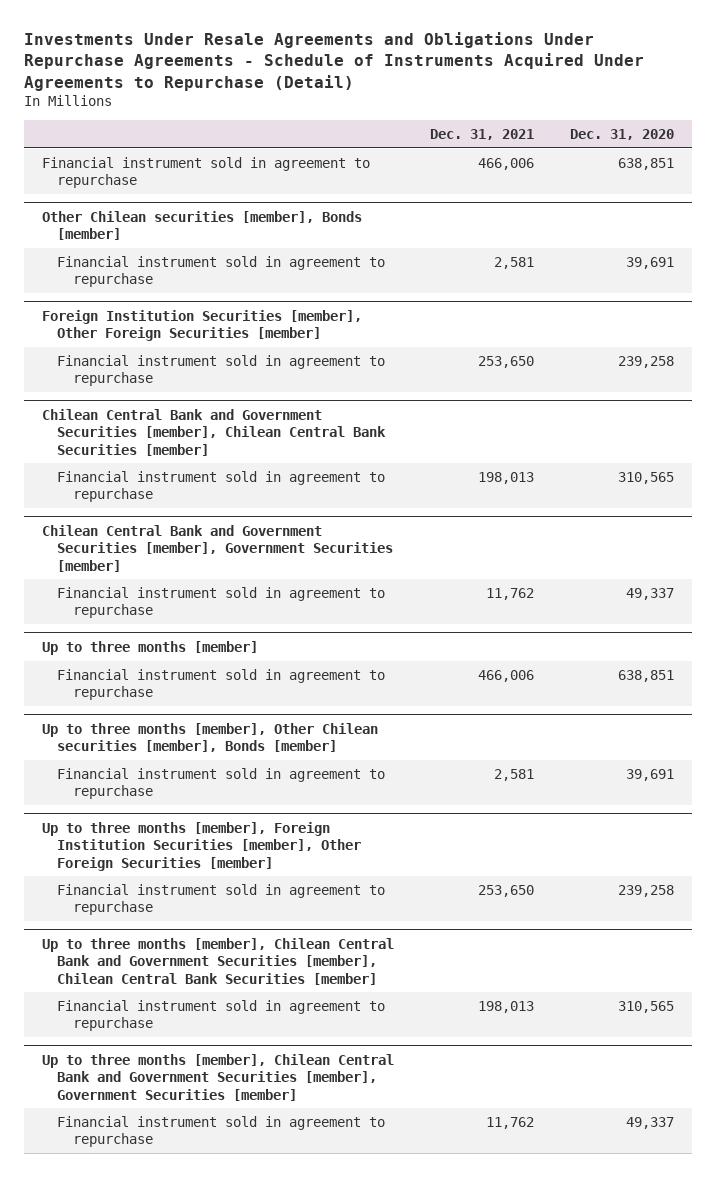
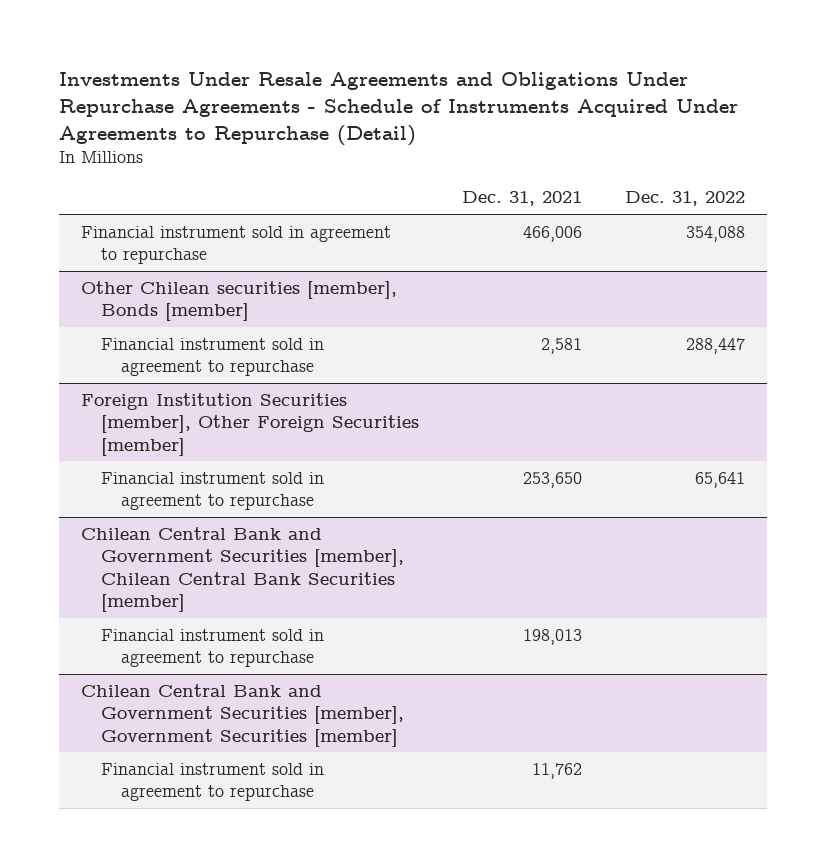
- | Dec. 31, 2021 | Dec. 31, 2020
+ | Dec. 31, 2021 | Dec. 31, 2022
- Up to three months [member]
- Financial instrument sold in agreement to repurchase | 466,006 | 638,851
- Up to three months [member], Other Chilean securities [member], Bonds [member]
- Financial instrument sold in agreement to repurchase | 2,581 | 39,691
- Up to three months [member], Foreign Institution Securities [member], Other Foreign Securities [member]
- Financial instrument sold in agreement to repurchase | 253,650 | 239,258
- Up to three months [member], Chilean Central Bank and Government Securities [member], Chilean Central Bank Securities [member]
- Financial instrument sold in agreement to repurchase | 198,013 | 310,565
- Up to three months [member], Chilean Central Bank and Government Securities [member], Government Securities [member]
- Financial instrument sold in agreement to repurchase | 11,762 | 49,337

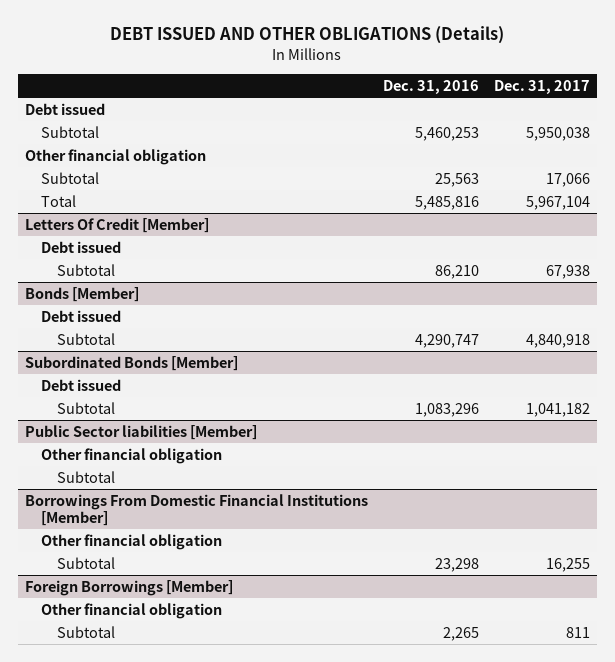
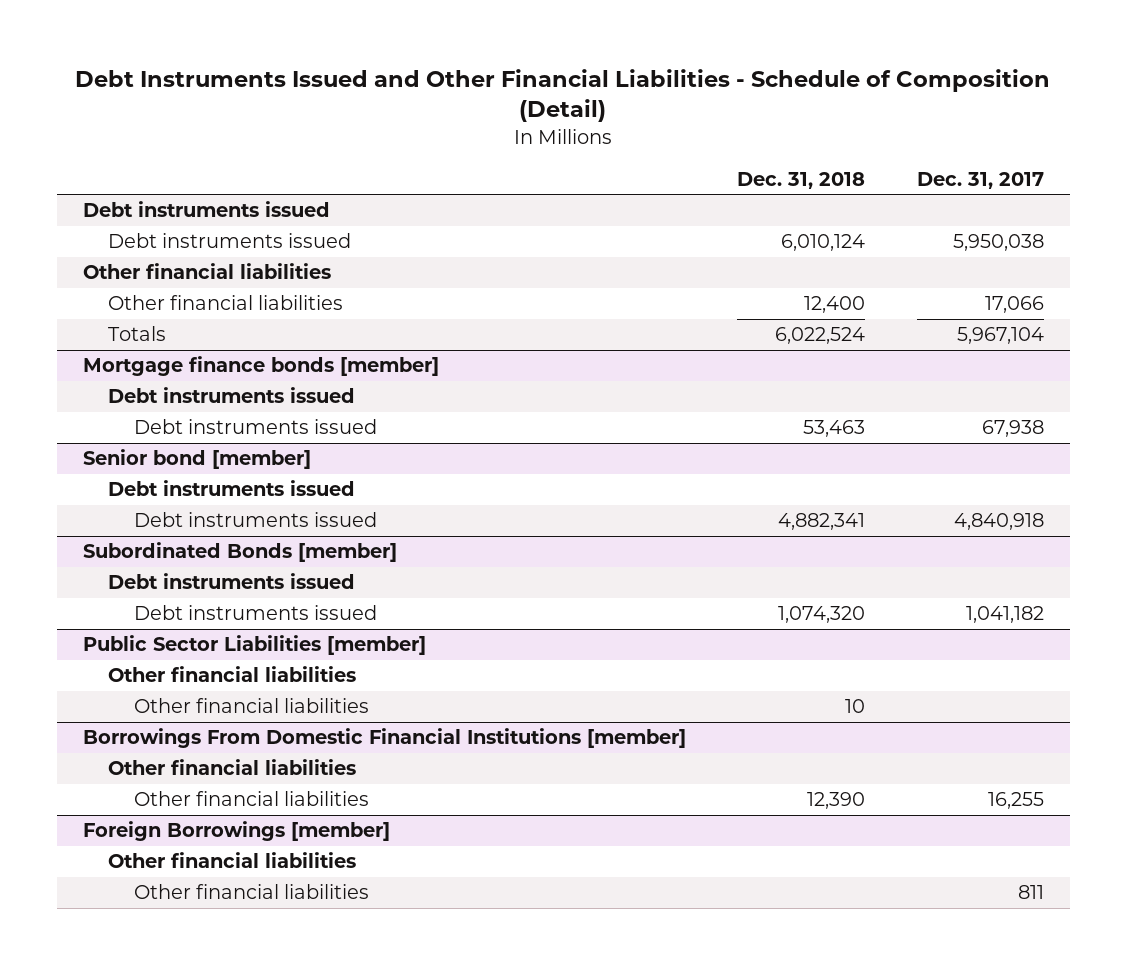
- DEBT ISSUED AND OTHER OBLIGATIONS (Details)
+ Debt Instruments Issued and Other Financial Liabilities - Schedule of Composition (Detail)
- | Dec. 31, 2016 | Dec. 31, 2017
+ | Dec. 31, 2018 | Dec. 31, 2017
- Debt issued
- Subtotal | 5,460,253 | 5,950,038
- Other financial obligation
- Subtotal | 25,563 | 17,066
- Total | 5,485,816 | 5,967,104
- Letters Of Credit [Member]
- Debt issued
- Subtotal | 86,210 | 67,938
- Bonds [Member]
- Debt issued
- Subtotal | 4,290,747 | 4,840,918
- Subordinated Bonds [Member]
- Debt issued
- Subtotal | 1,083,296 | 1,041,182
- Public Sector liabilities [Member]
- Other financial obligation
- Subtotal
- Borrowings From Domestic Financial Institutions [Member]
- Other financial obligation
- Subtotal | 23,298 | 16,255
- Foreign Borrowings [Member]
- Other financial obligation
- Subtotal | 2,265 | 811
+ Debt instruments issued
+ Debt instruments issued | 6,010,124 | 5,950,038
+ Other financial liabilities
+ Other financial liabilities | 12,400 | 17,066
+ Totals | 6,022,524 | 5,967,104
+ Mortgage finance bonds [member]
+ Debt instruments issued
+ Debt instruments issued | 53,463 | 67,938
+ Senior bond [member]
+ Debt instruments issued
+ Debt instruments issued | 4,882,341 | 4,840,918
+ Subordinated Bonds [member]
+ Debt instruments issued
+ Debt instruments issued | 1,074,320 | 1,041,182
+ Public Sector Liabilities [member]
+ Other financial liabilities
+ Other financial liabilities | 10 |
+ Borrowings From Domestic Financial Institutions [member]
+ Other financial liabilities
+ Other financial liabilities | 12,390 | 16,255
+ Foreign Borrowings [member]
+ Other financial liabilities
+ Other financial liabilities | | 811

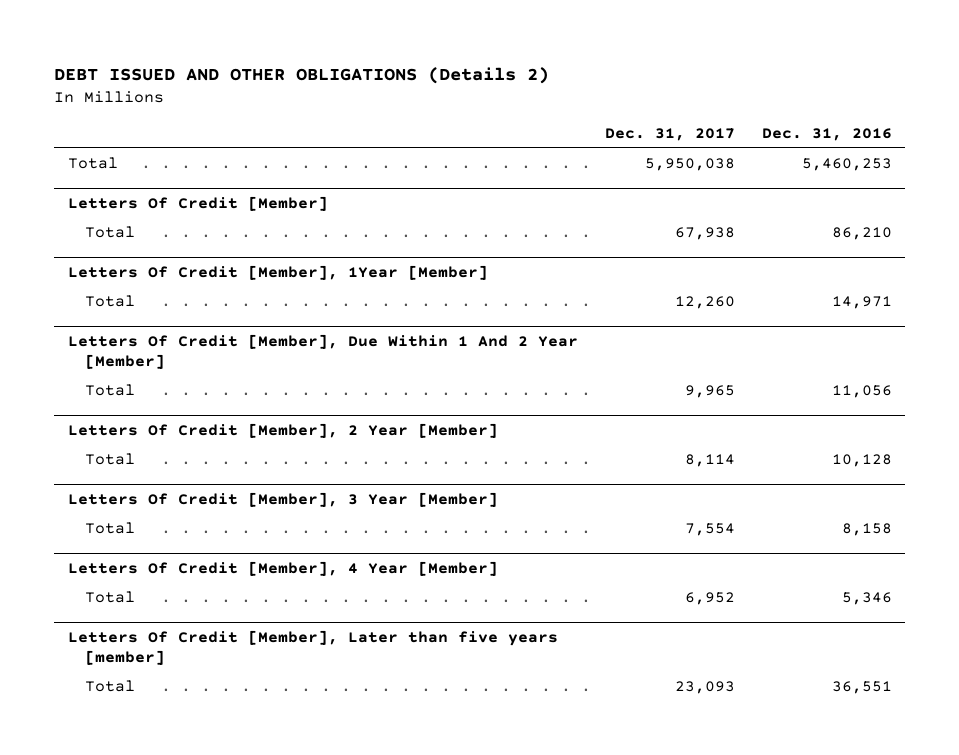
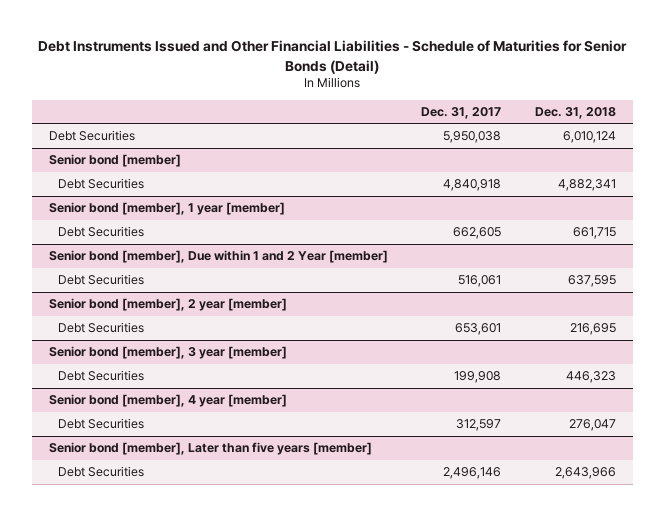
- DEBT ISSUED AND OTHER OBLIGATIONS (Details 2)
+ Debt Instruments Issued and Other Financial Liabilities - Schedule of Maturities for Senior Bonds (Detail)
- | Dec. 31, 2017 | Dec. 31, 2016
+ | Dec. 31, 2017 | Dec. 31, 2018
- Total | 5,950,038 | 5,460,253
- Letters Of Credit [Member]
- Total | 67,938 | 86,210
- Letters Of Credit [Member], 1Year [Member]
- Total | 12,260 | 14,971
- Letters Of Credit [Member], Due Within 1 And 2 Year [Member]
- Total | 9,965 | 11,056
- Letters Of Credit [Member], 2 Year [Member]
- Total | 8,114 | 10,128
- Letters Of Credit [Member], 3 Year [Member]
- Total | 7,554 | 8,158
- Letters Of Credit [Member], 4 Year [Member]
- Total | 6,952 | 5,346
- Letters Of Credit [Member], Later than five years [member]
- Total | 23,093 | 36,551
+ Debt Securities | 5,950,038 | 6,010,124
+ Senior bond [member]
+ Debt Securities | 4,840,918 | 4,882,341
+ Senior bond [member], 1 year [member]
+ Debt Securities | 662,605 | 661,715
+ Senior bond [member], Due within 1 and 2 Year [member]
+ Debt Securities | 516,061 | 637,595
+ Senior bond [member], 2 year [member]
+ Debt Securities | 653,601 | 216,695
+ Senior bond [member], 3 year [member]
+ Debt Securities | 199,908 | 446,323
+ Senior bond [member], 4 year [member]
+ Debt Securities | 312,597 | 276,047
+ Senior bond [member], Later than five years [member]
+ Debt Securities | 2,496,146 | 2,643,966

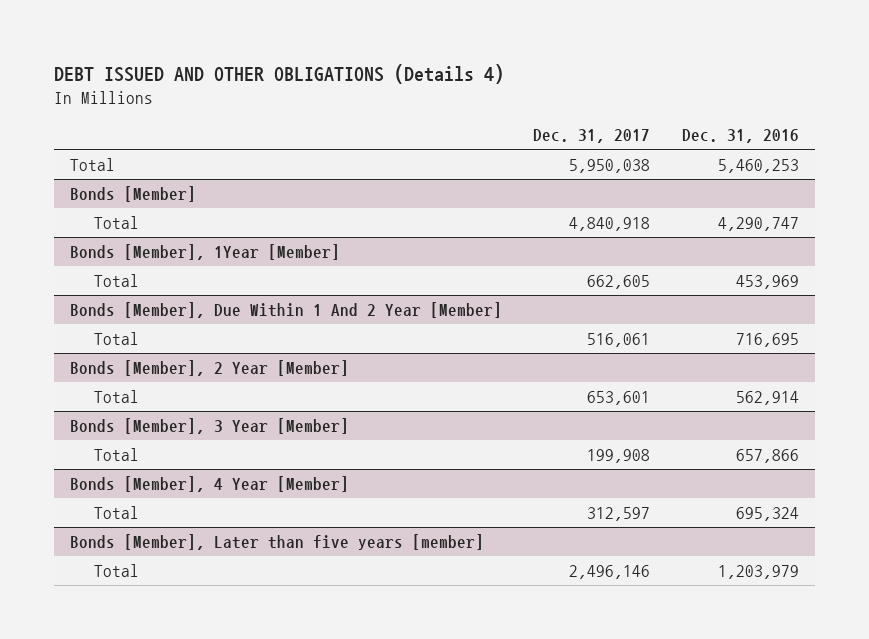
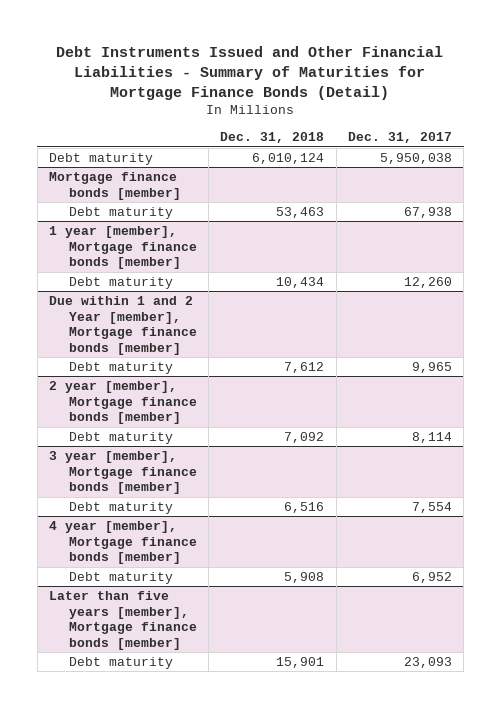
- DEBT ISSUED AND OTHER OBLIGATIONS (Details 4)
+ Debt Instruments Issued and Other Financial Liabilities - Summary of Maturities for Mortgage Finance Bonds (Detail)
- | Dec. 31, 2017 | Dec. 31, 2016
+ | Dec. 31, 2018 | Dec. 31, 2017
- Total | 5,950,038 | 5,460,253
- Bonds [Member]
- Total | 4,840,918 | 4,290,747
- Bonds [Member], 1Year [Member]
- Total | 662,605 | 453,969
- Bonds [Member], Due Within 1 And 2 Year [Member]
- Total | 516,061 | 716,695
- Bonds [Member], 2 Year [Member]
- Total | 653,601 | 562,914
- Bonds [Member], 3 Year [Member]
- Total | 199,908 | 657,866
- Bonds [Member], 4 Year [Member]
- Total | 312,597 | 695,324
- Bonds [Member], Later than five years [member]
- Total | 2,496,146 | 1,203,979
+ Debt maturity | 6,010,124 | 5,950,038
+ Mortgage finance bonds [member]
+ Debt maturity | 53,463 | 67,938
+ 1 year [member], Mortgage finance bonds [member]
+ Debt maturity | 10,434 | 12,260
+ Due within 1 and 2 Year [member], Mortgage finance bonds [member]
+ Debt maturity | 7,612 | 9,965
+ 2 year [member], Mortgage finance bonds [member]
+ Debt maturity | 7,092 | 8,114
+ 3 year [member], Mortgage finance bonds [member]
+ Debt maturity | 6,516 | 7,554
+ 4 year [member], Mortgage finance bonds [member]
+ Debt maturity | 5,908 | 6,952
+ Later than five years [member], Mortgage finance bonds [member]
+ Debt maturity | 15,901 | 23,093

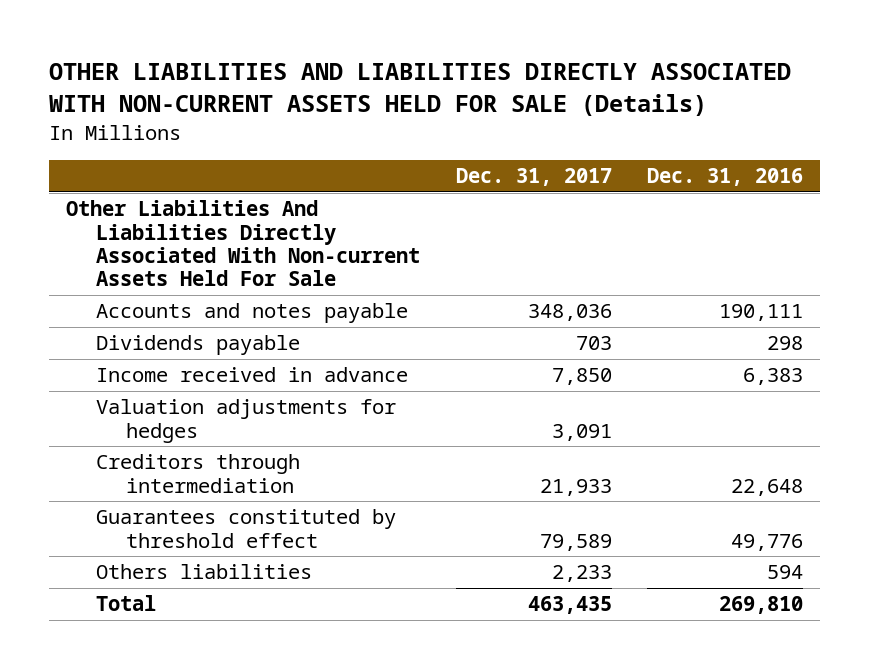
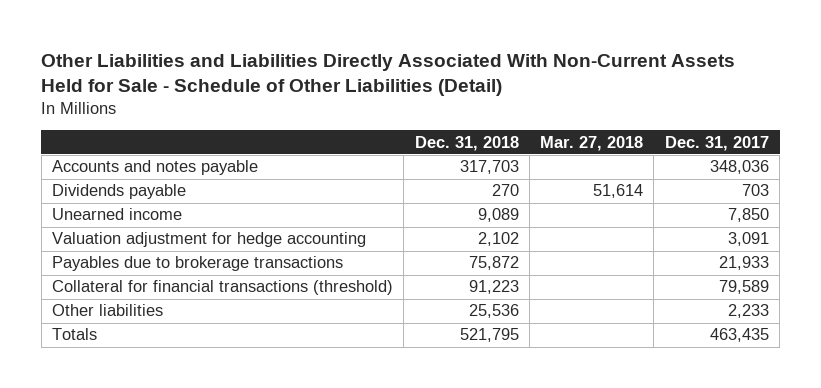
- OTHER LIABILITIES AND LIABILITIES DIRECTLY ASSOCIATED WITH NON-CURRENT ASSETS HELD FOR SALE (Details)
+ Other Liabilities and Liabilities Directly Associated With Non-Current Assets Held for Sale - Schedule of Other Liabilities (Detail)
- | Dec. 31, 2017 | Dec. 31, 2016
+ | Dec. 31, 2018 | Mar. 27, 2018 | Dec. 31, 2017
- Other Liabilities And Liabilities Directly Associated With Non-current Assets Held For Sale
- Income received in advance | 7,850 | 6,383
- Valuation adjustments for hedges | 3,091 |
- Creditors through intermediation | 21,933 | 22,648
- Guarantees constituted by threshold effect | 79,589 | 49,776
- Others liabilities | 2,233 | 594
- Total | 463,435 | 269,810
+ Unearned income | 9,089 | | 7,850
+ Valuation adjustment for hedge accounting | 2,102 | | 3,091
+ Payables due to brokerage transactions | 75,872 | | 21,933
+ Collateral for financial transactions (threshold) | 91,223 | | 79,589
+ Other liabilities | 25,536 | | 2,233
+ Totals | 521,795 | | 463,435

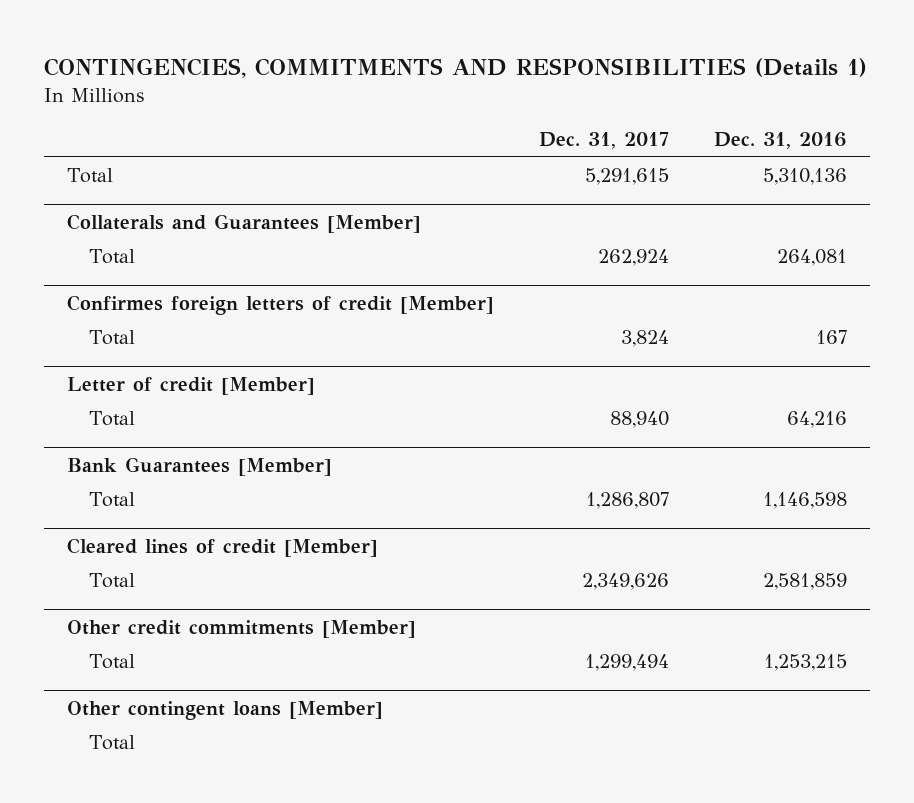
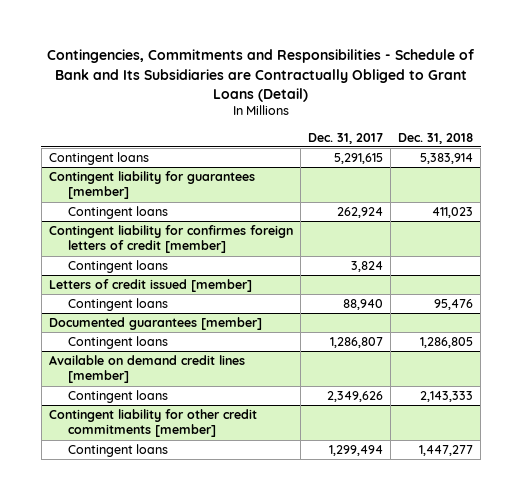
- CONTINGENCIES, COMMITMENTS AND RESPONSIBILITIES (Details 1)
+ Contingencies, Commitments and Responsibilities - Schedule of Bank and Its Subsidiaries are Contractually Obliged to Grant Loans (Detail)
- | Dec. 31, 2017 | Dec. 31, 2016
+ | Dec. 31, 2017 | Dec. 31, 2018
- Total | 5,291,615 | 5,310,136
- Collaterals and Guarantees [Member]
- Total | 262,924 | 264,081
- Confirmes foreign letters of credit [Member]
- Total | 3,824 | 167
- Letter of credit [Member]
- Total | 88,940 | 64,216
- Bank Guarantees [Member]
- Total | 1,286,807 | 1,146,598
- Cleared lines of credit [Member]
- Total | 2,349,626 | 2,581,859
- Other credit commitments [Member]
- Total | 1,299,494 | 1,253,215
- Other contingent loans [Member]
- Total
+ Contingent loans | 5,291,615 | 5,383,914
+ Contingent liability for guarantees [member]
+ Contingent loans | 262,924 | 411,023
+ Contingent liability for confirmes foreign letters of credit [member]
+ Contingent loans | 3,824 |
+ Letters of credit issued [member]
+ Contingent loans | 88,940 | 95,476
+ Documented guarantees [member]
+ Contingent loans | 1,286,807 | 1,286,805
+ Available on demand credit lines [member]
+ Contingent loans | 2,349,626 | 2,143,333
+ Contingent liability for other credit commitments [member]
+ Contingent loans | 1,299,494 | 1,447,277

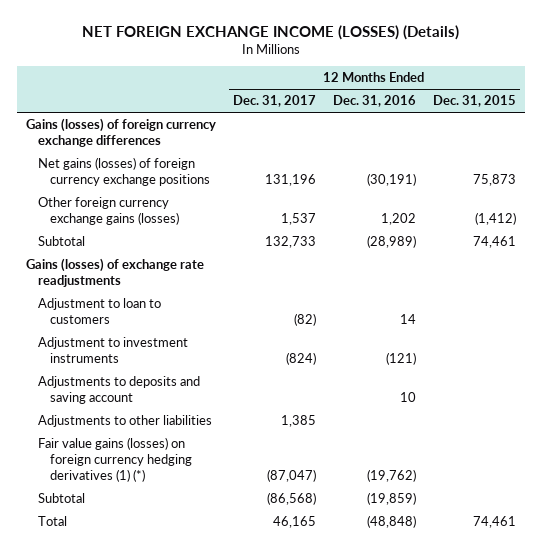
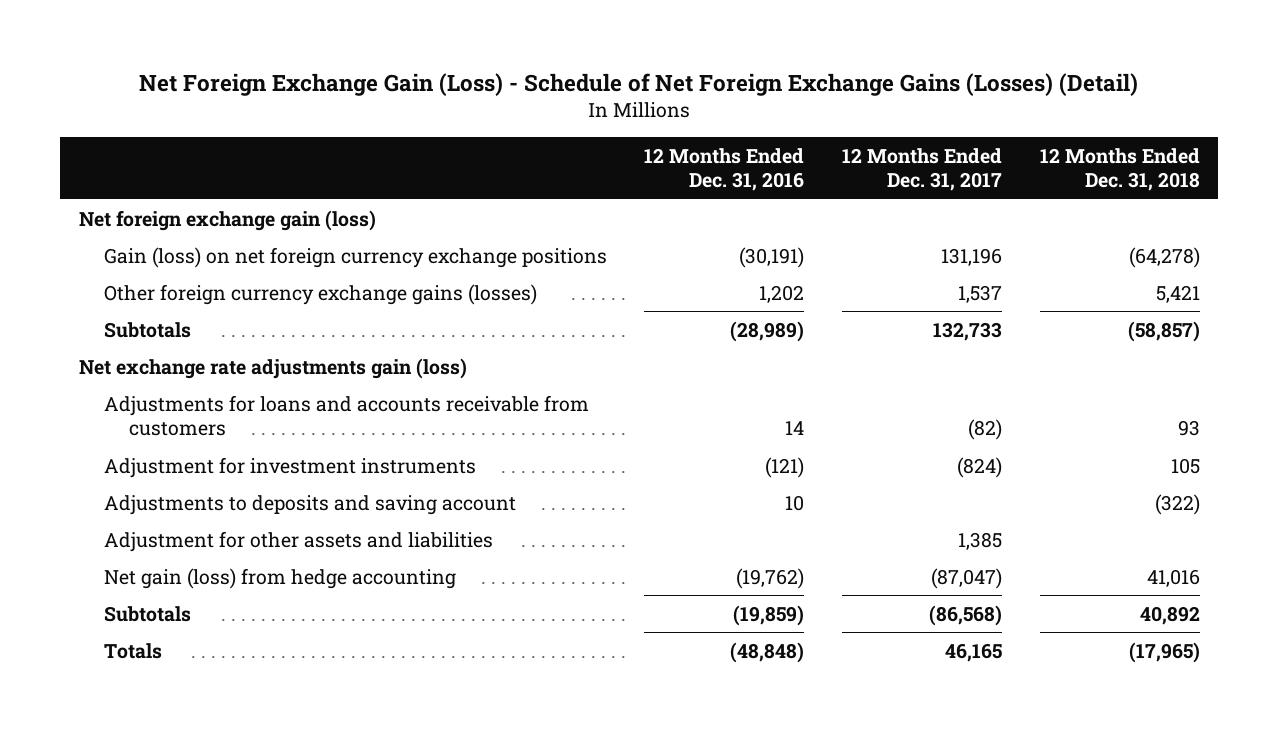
- NET FOREIGN EXCHANGE INCOME (LOSSES) (Details)
+ Net Foreign Exchange Gain (Loss) - Schedule of Net Foreign Exchange Gains (Losses) (Detail)
- | 12 Months Ended Dec. 31, 2017 | 12 Months Ended Dec. 31, 2016 | 12 Months Ended Dec. 31, 2015
+ | 12 Months Ended Dec. 31, 2016 | 12 Months Ended Dec. 31, 2017 | 12 Months Ended Dec. 31, 2018
- Gains (losses) of foreign currency exchange differences
- Net gains (losses) of foreign currency exchange positions | 131,196 | (30,191) | 75,873
+ Net foreign exchange gain (loss)
+ Gain (loss) on net foreign currency exchange positions | (30,191) | 131,196 | (64,278)
- Subtotal | 132,733 | (28,989) | 74,461
- Gains (losses) of exchange rate readjustments
- Adjustment to loan to customers | (82) | 14 |
- Adjustment to investment instruments | (824) | (121) |
+ Subtotals | (28,989) | 132,733 | (58,857)
+ Net exchange rate adjustments gain (loss)
+ Adjustments for loans and accounts receivable from customers | 14 | (82) | 93
+ Adjustment for investment instruments | (121) | (824) | 105
- Adjustments to other liabilities | 1,385 | |
- Fair value gains (losses) on foreign currency hedging derivatives (1) (*) | (87,047) | (19,762) |
- Subtotal | (86,568) | (19,859) |
- Total | 46,165 | (48,848) | 74,461
+ Adjustment for other assets and liabilities | | 1,385 |
+ Net gain (loss) from hedge accounting | (19,762) | (87,047) | 41,016
+ Subtotals | (19,859) | (86,568) | 40,892
+ Totals | (48,848) | 46,165 | (17,965)

